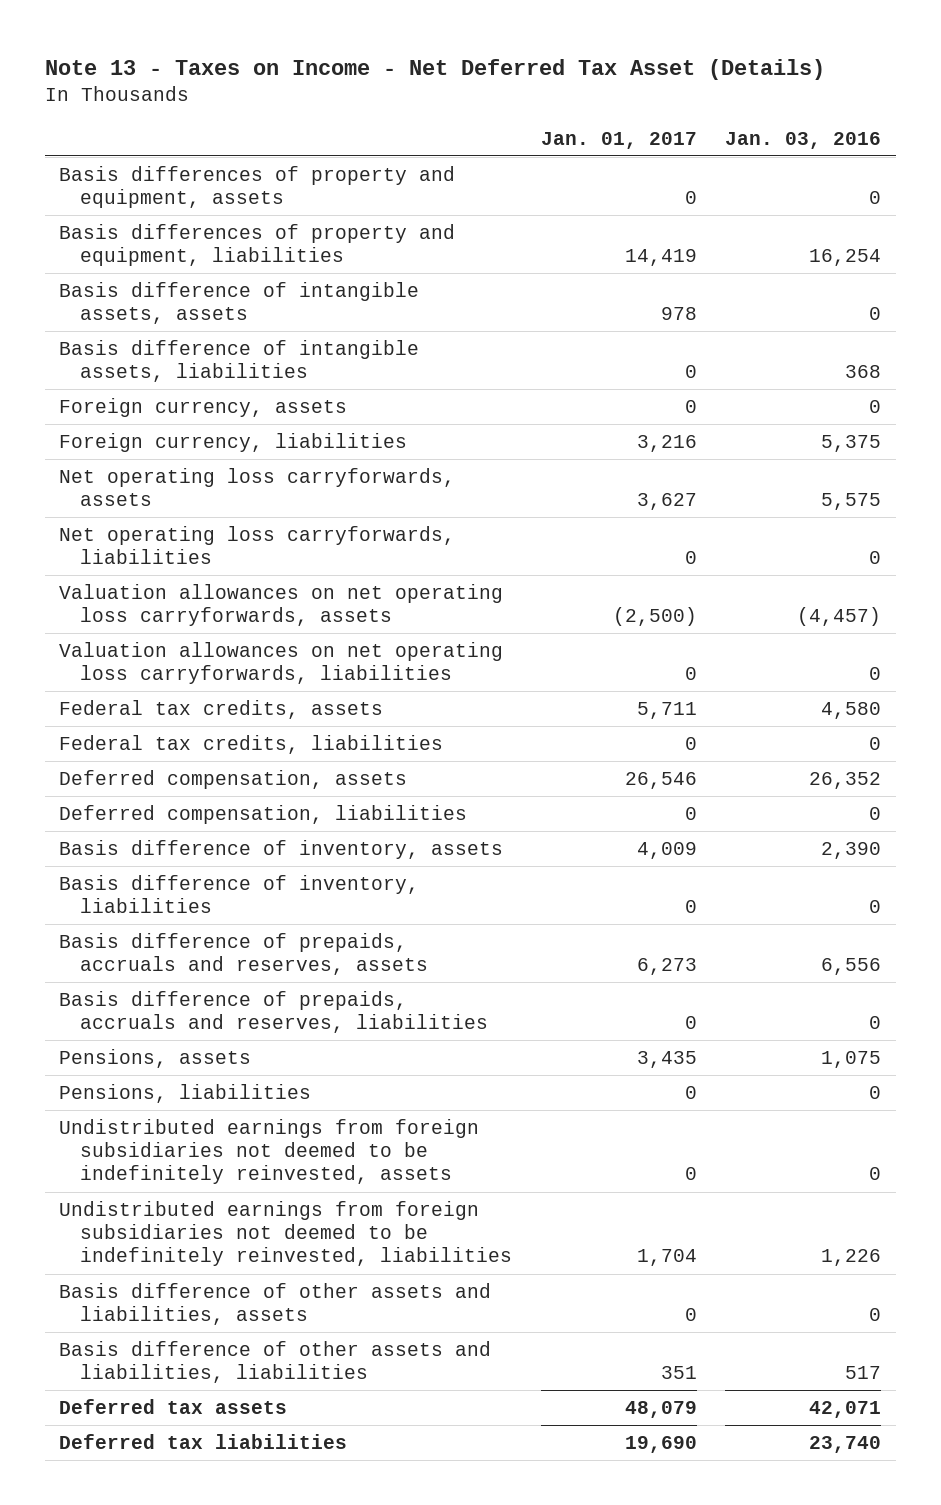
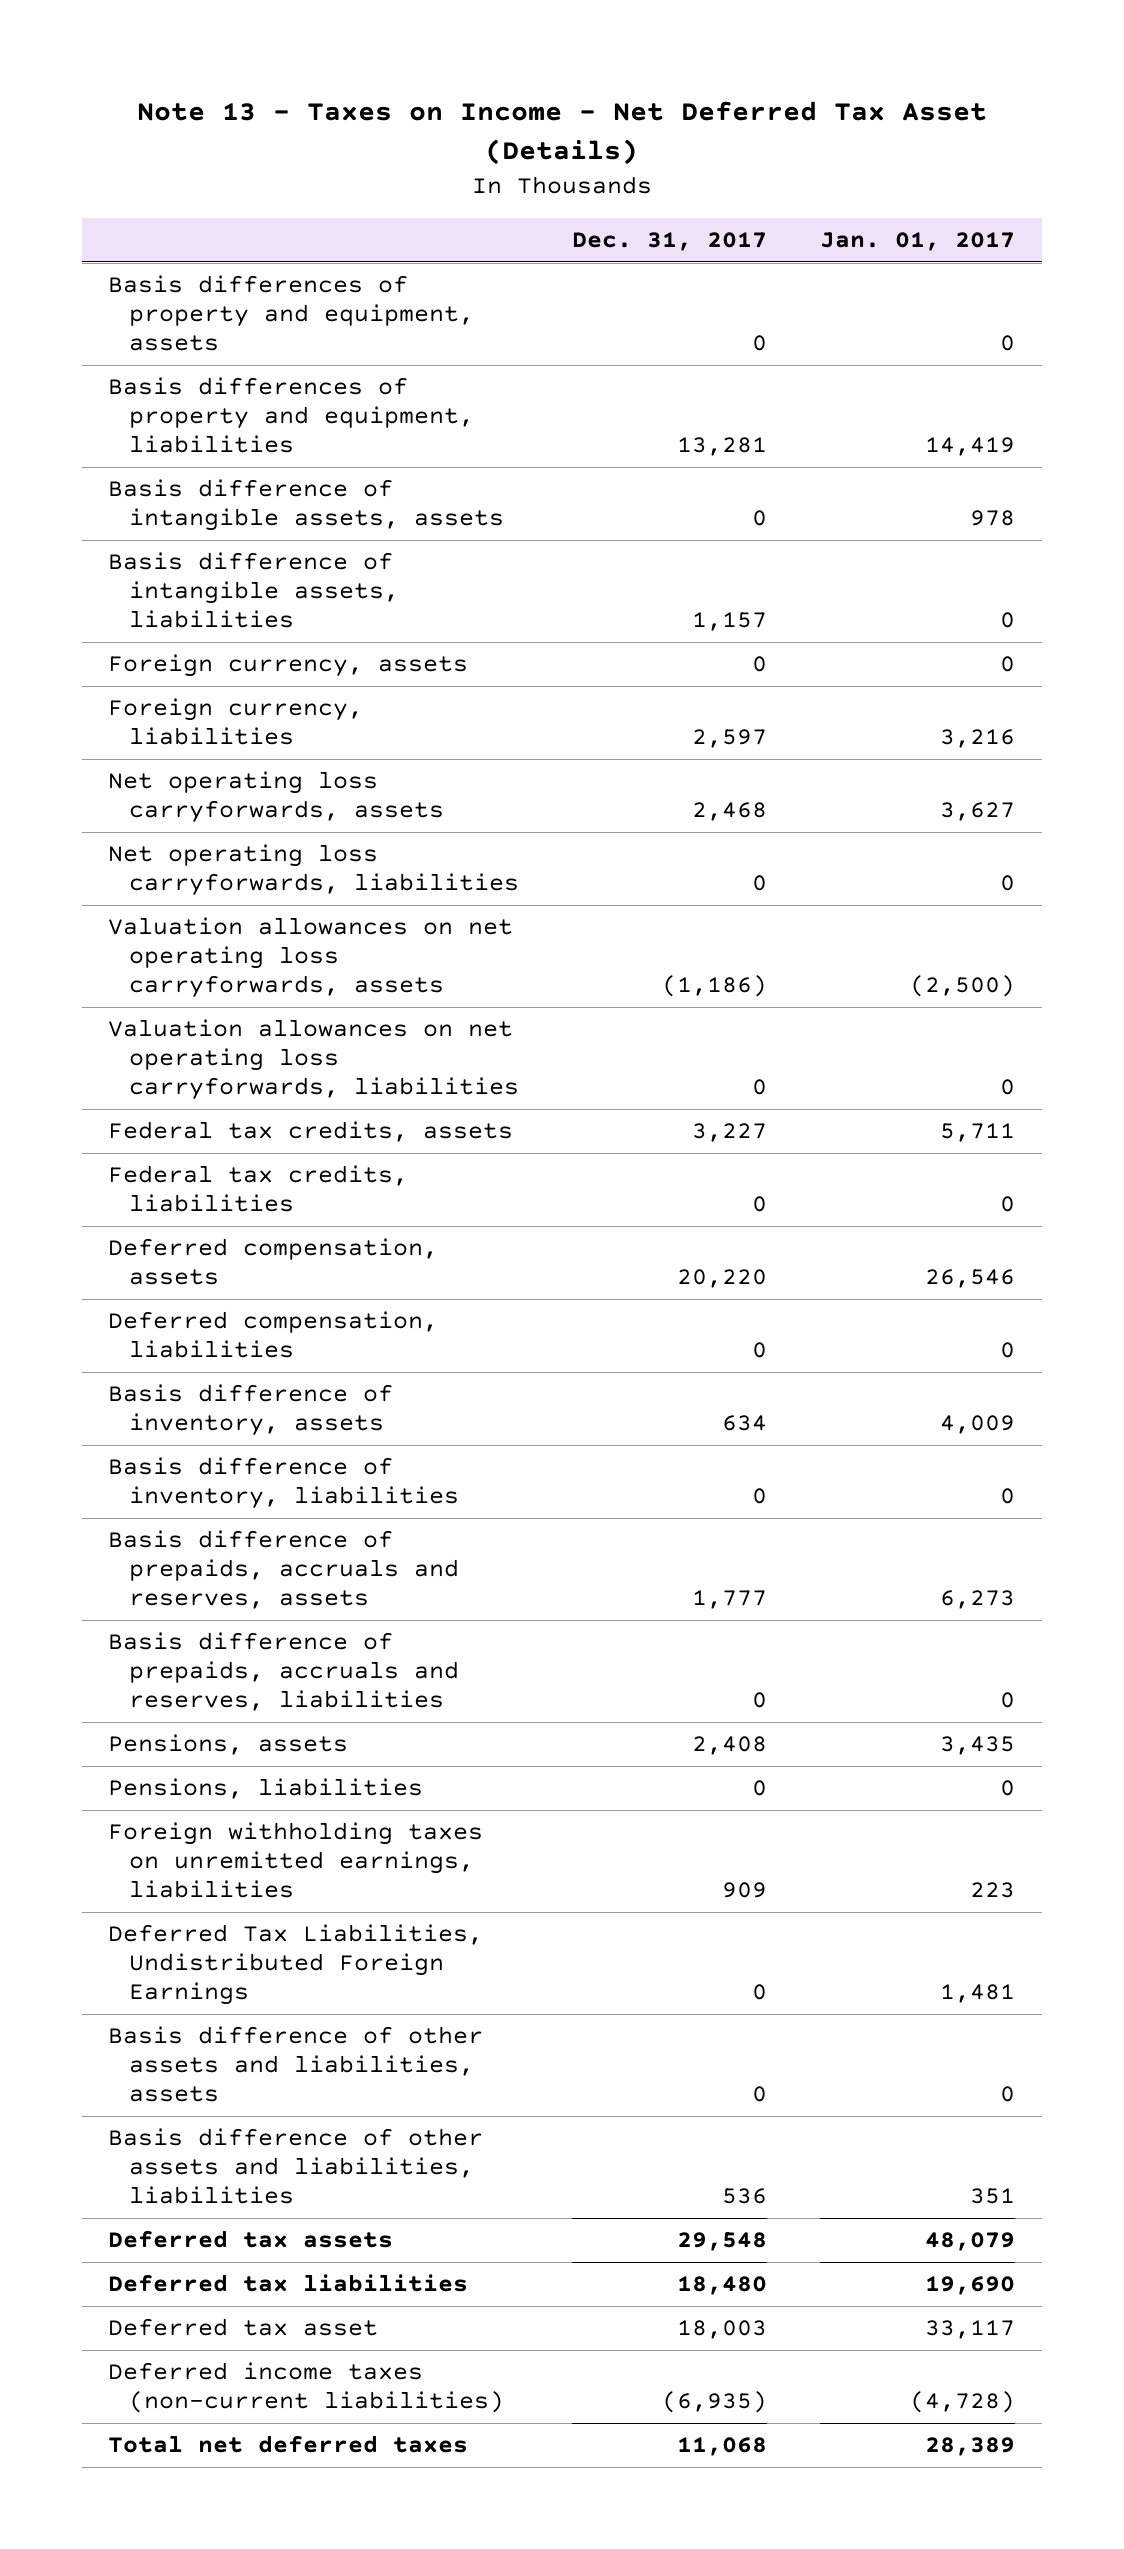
- | Jan. 01, 2017 | Jan. 03, 2016
+ | Dec. 31, 2017 | Jan. 01, 2017
- Undistributed earnings from foreign subsidiaries not deemed to be indefinitely reinvested, assets | 0 | 0
- Undistributed earnings from foreign subsidiaries not deemed to be indefinitely reinvested, liabilities | 1,704 | 1,226
+ Foreign withholding taxes on unremitted earnings, liabilities | 909 | 223
+ Deferred Tax Liabilities, Undistributed Foreign Earnings | 0 | 1,481
+ Deferred tax asset | 18,003 | 33,117
+ Deferred income taxes (non-current liabilities) | (6,935) | (4,728)
+ Total net deferred taxes | 11,068 | 28,389

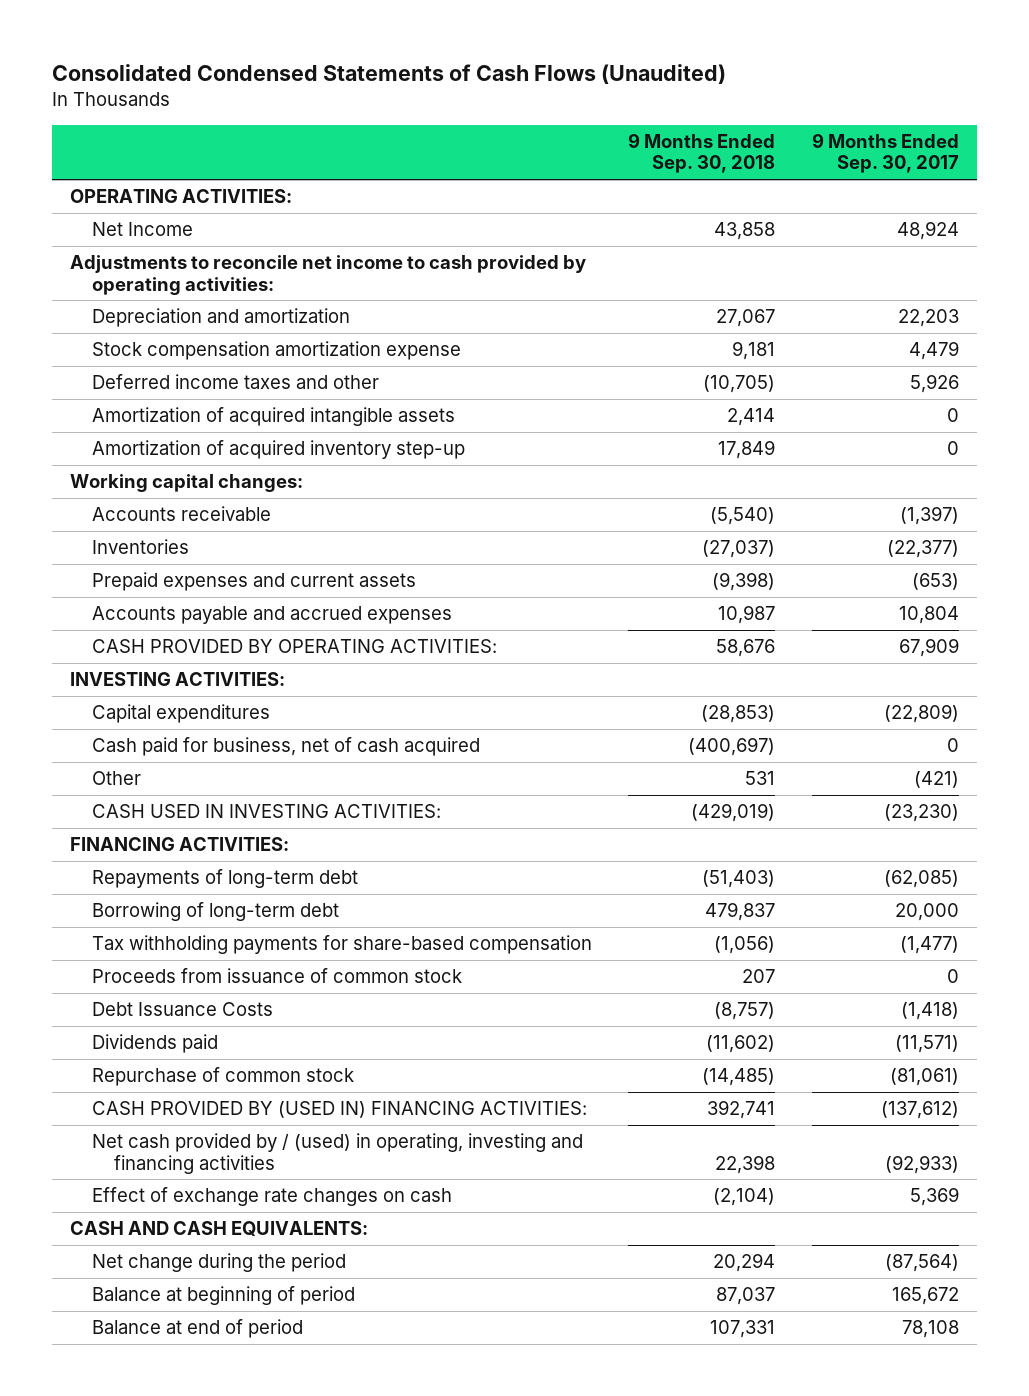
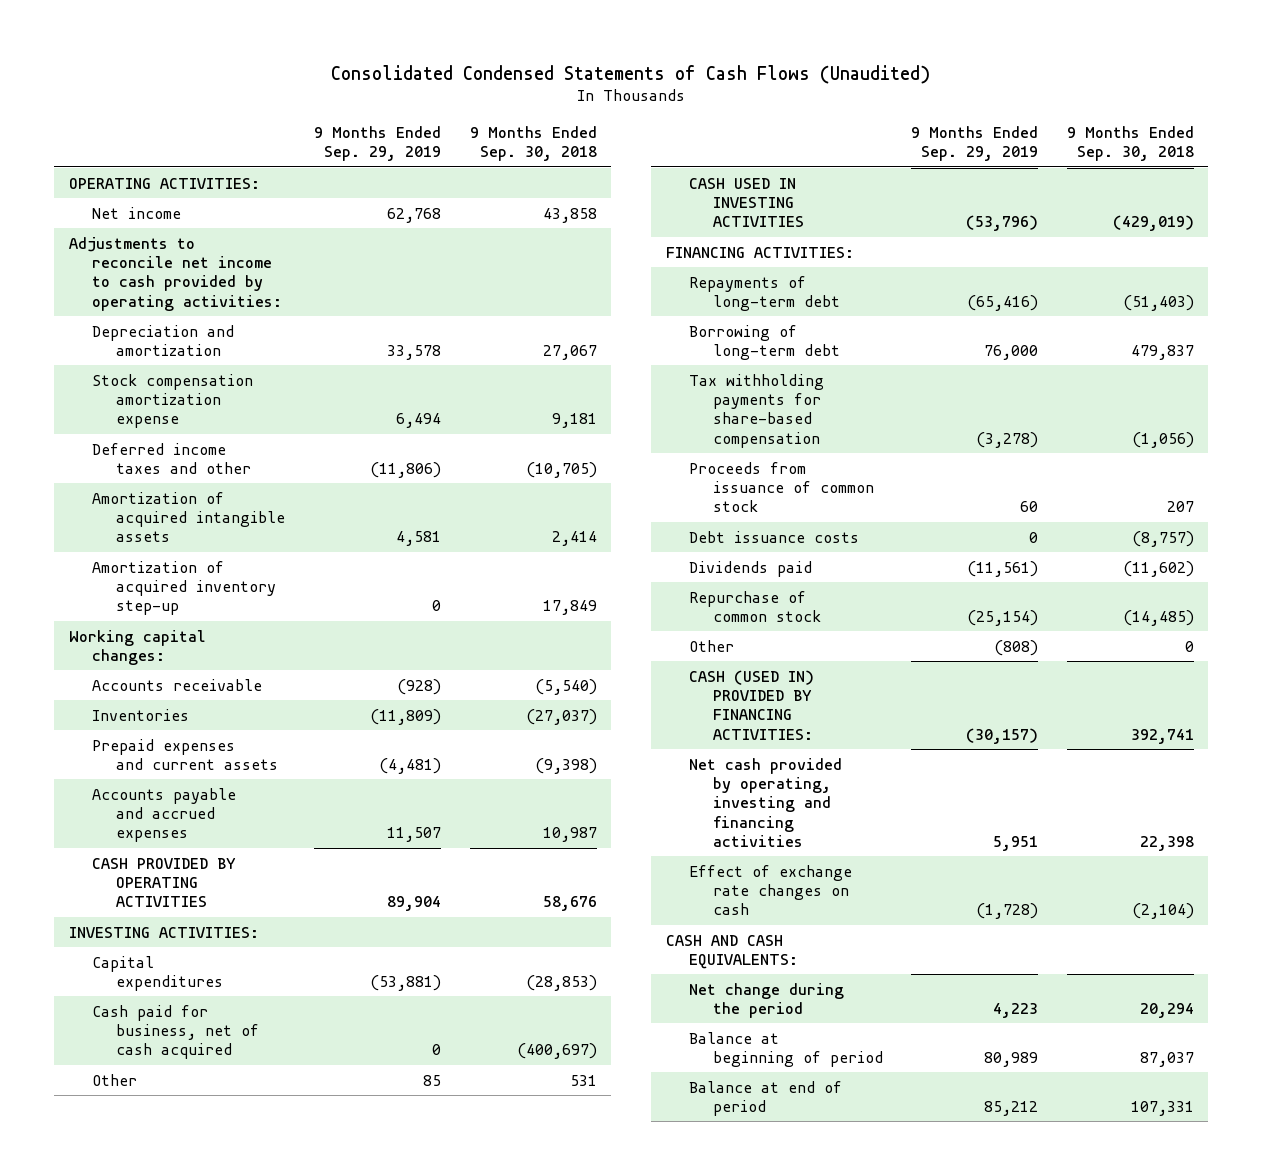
- | 9 Months Ended Sep. 30, 2018 | 9 Months Ended Sep. 30, 2017
+ | 9 Months Ended Sep. 29, 2019 | 9 Months Ended Sep. 30, 2018
- Net Income | 43,858 | 48,924
+ Net income | 62,768 | 43,858
- CASH PROVIDED BY OPERATING ACTIVITIES: | 58,676 | 67,909
+ CASH PROVIDED BY OPERATING ACTIVITIES | 89,904 | 58,676
- CASH USED IN INVESTING ACTIVITIES: | (429,019) | (23,230)
+ CASH USED IN INVESTING ACTIVITIES | (53,796) | (429,019)
- Debt Issuance Costs | (8,757) | (1,418)
+ Debt issuance costs | 0 | (8,757)
- CASH PROVIDED BY (USED IN) FINANCING ACTIVITIES: | 392,741 | (137,612)
- Net cash provided by / (used) in operating, investing and financing activities | 22,398 | (92,933)
+ Other | (808) | 0
+ CASH (USED IN) PROVIDED BY FINANCING ACTIVITIES: | (30,157) | 392,741
+ Net cash provided by operating, investing and financing activities | 5,951 | 22,398

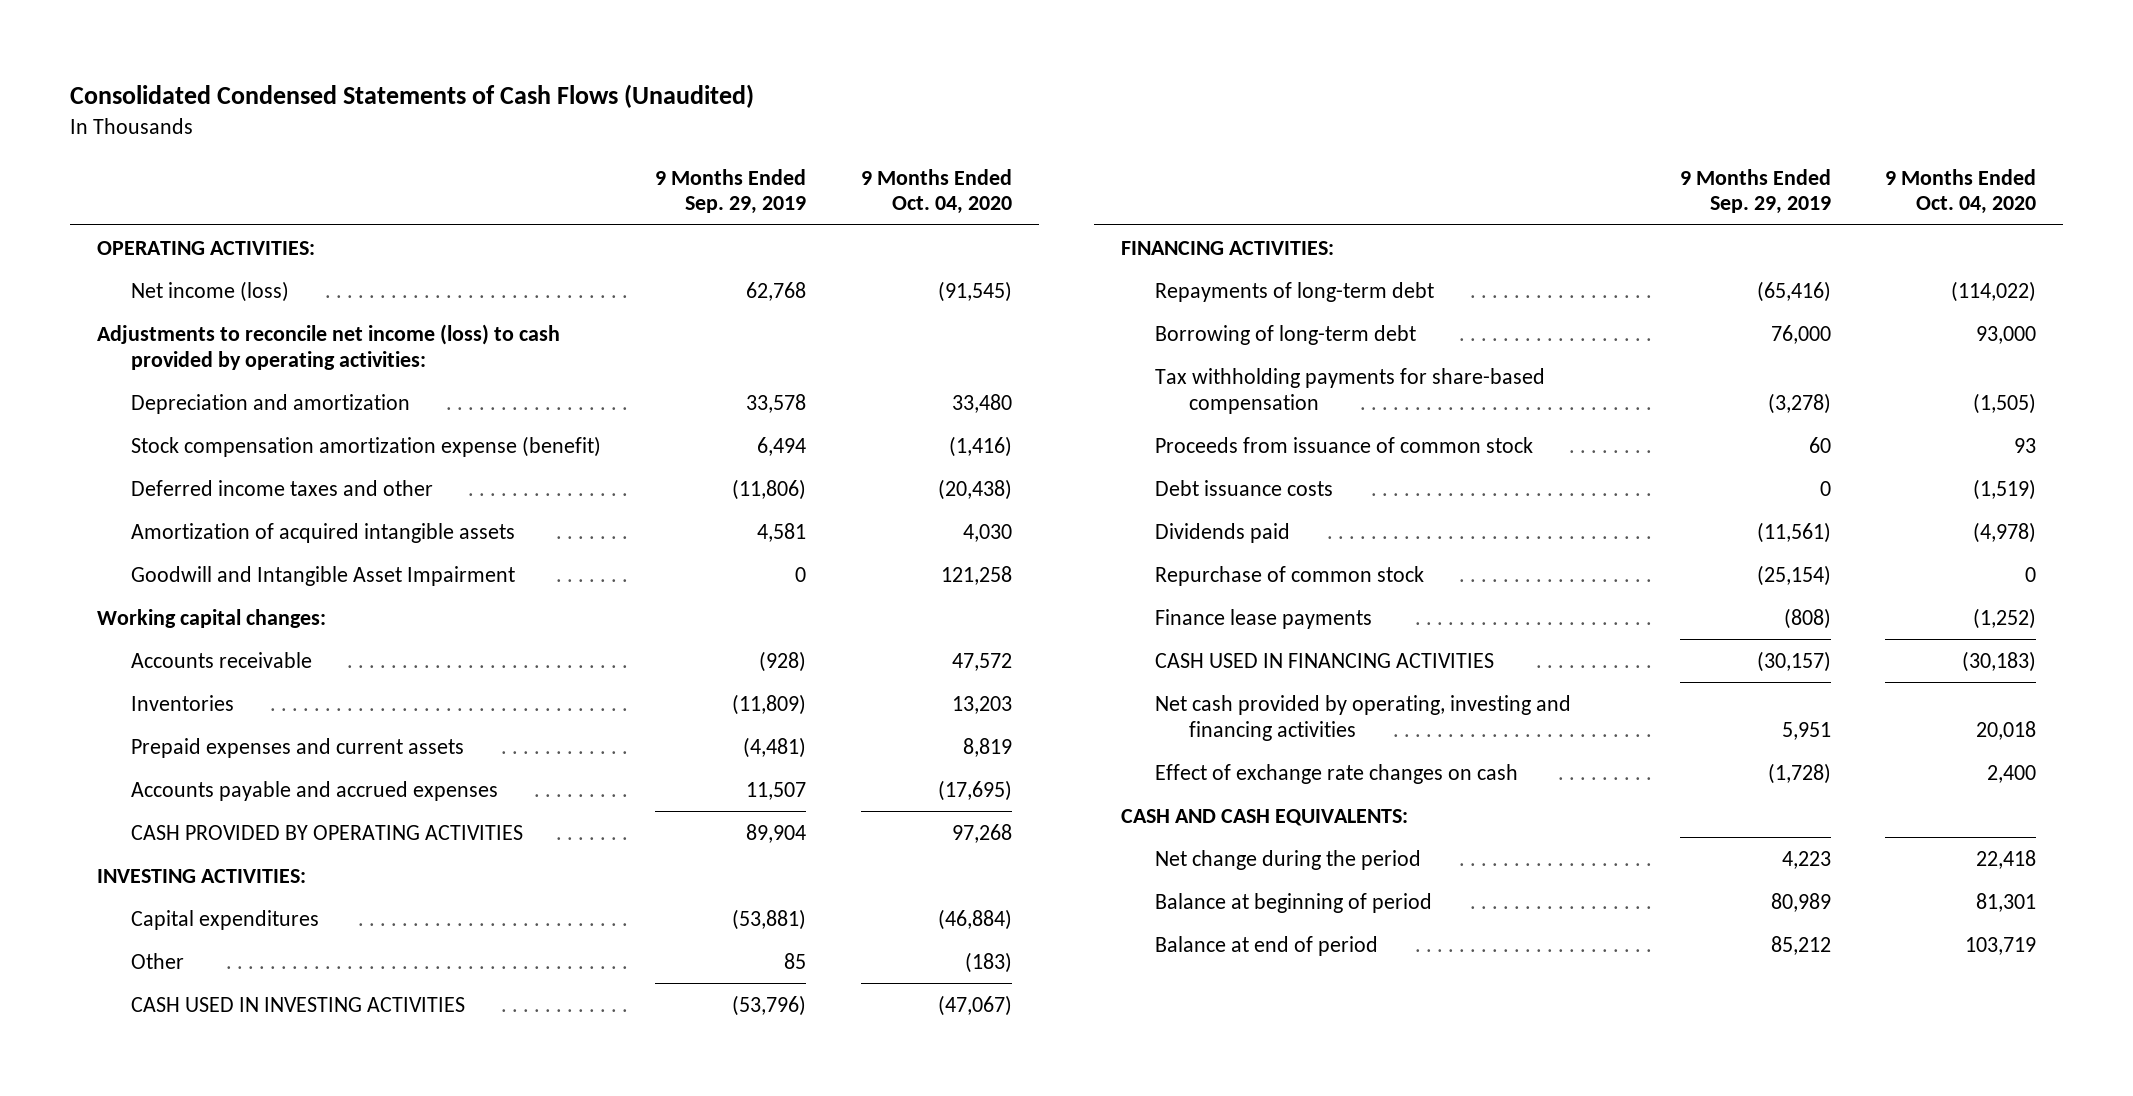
- | 9 Months Ended Sep. 29, 2019 | 9 Months Ended Sep. 30, 2018
+ | 9 Months Ended Sep. 29, 2019 | 9 Months Ended Oct. 04, 2020
- Net income | 62,768 | 43,858
- Adjustments to reconcile net income to cash provided by operating activities:
+ Net income (loss) | 62,768 | (91,545)
+ Adjustments to reconcile net income (loss) to cash provided by operating activities:
- Stock compensation amortization expense | 6,494 | 9,181
+ Stock compensation amortization expense (benefit) | 6,494 | (1,416)
- Amortization of acquired inventory step-up | 0 | 17,849
+ Goodwill and Intangible Asset Impairment | 0 | 121,258
- Cash paid for business, net of cash acquired | 0 | (400,697)
- Other | (808) | 0
- CASH (USED IN) PROVIDED BY FINANCING ACTIVITIES: | (30,157) | 392,741
+ Finance lease payments | (808) | (1,252)
+ CASH USED IN FINANCING ACTIVITIES | (30,157) | (30,183)

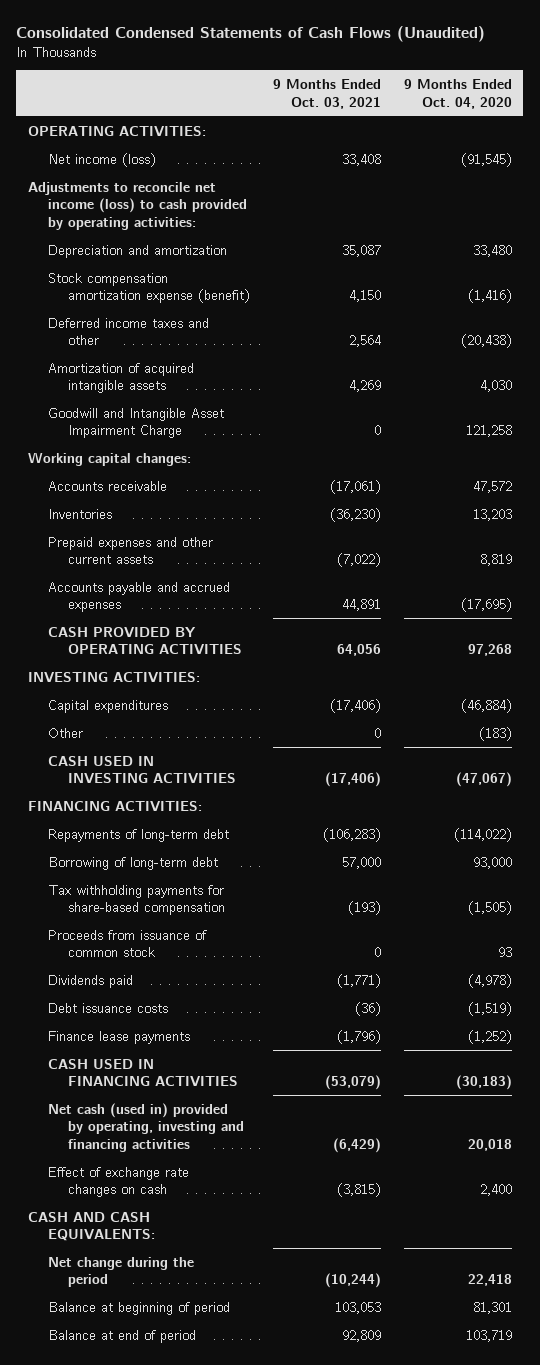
- | 9 Months Ended Sep. 29, 2019 | 9 Months Ended Oct. 04, 2020
+ | 9 Months Ended Oct. 03, 2021 | 9 Months Ended Oct. 04, 2020
- Goodwill and Intangible Asset Impairment | 0 | 121,258
+ Goodwill and Intangible Asset Impairment Charge | 0 | 121,258
- Prepaid expenses and current assets | (4,481) | 8,819
+ Prepaid expenses and other current assets | (7,022) | 8,819
- Repurchase of common stock | (25,154) | 0
moved down: Debt issuance costs | (36) | (1,519)
- Net cash provided by operating, investing and financing activities | 5,951 | 20,018
+ Net cash (used in) provided by operating, investing and financing activities | (6,429) | 20,018

